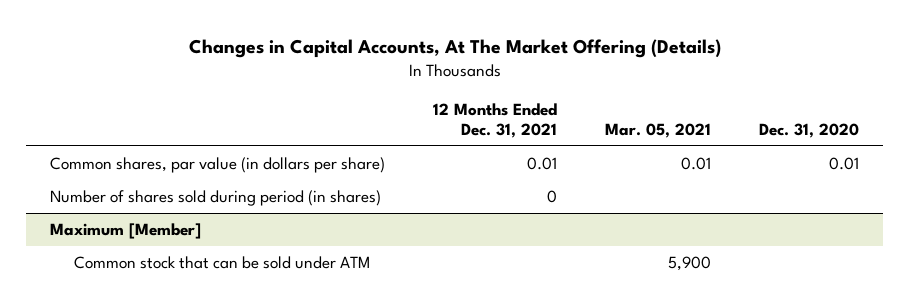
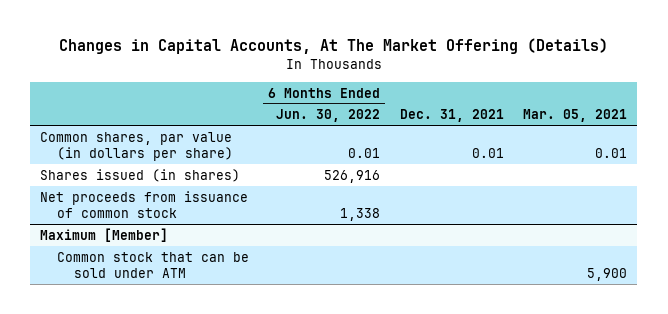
- | 12 Months Ended Dec. 31, 2021 | Mar. 05, 2021 | Dec. 31, 2020
+ | 6 Months Ended Jun. 30, 2022 | Dec. 31, 2021 | Mar. 05, 2021
- Number of shares sold during period (in shares) | 0 | |
+ Shares issued (in shares) | 526,916 | |
+ Net proceeds from issuance of common stock | 1,338 | |

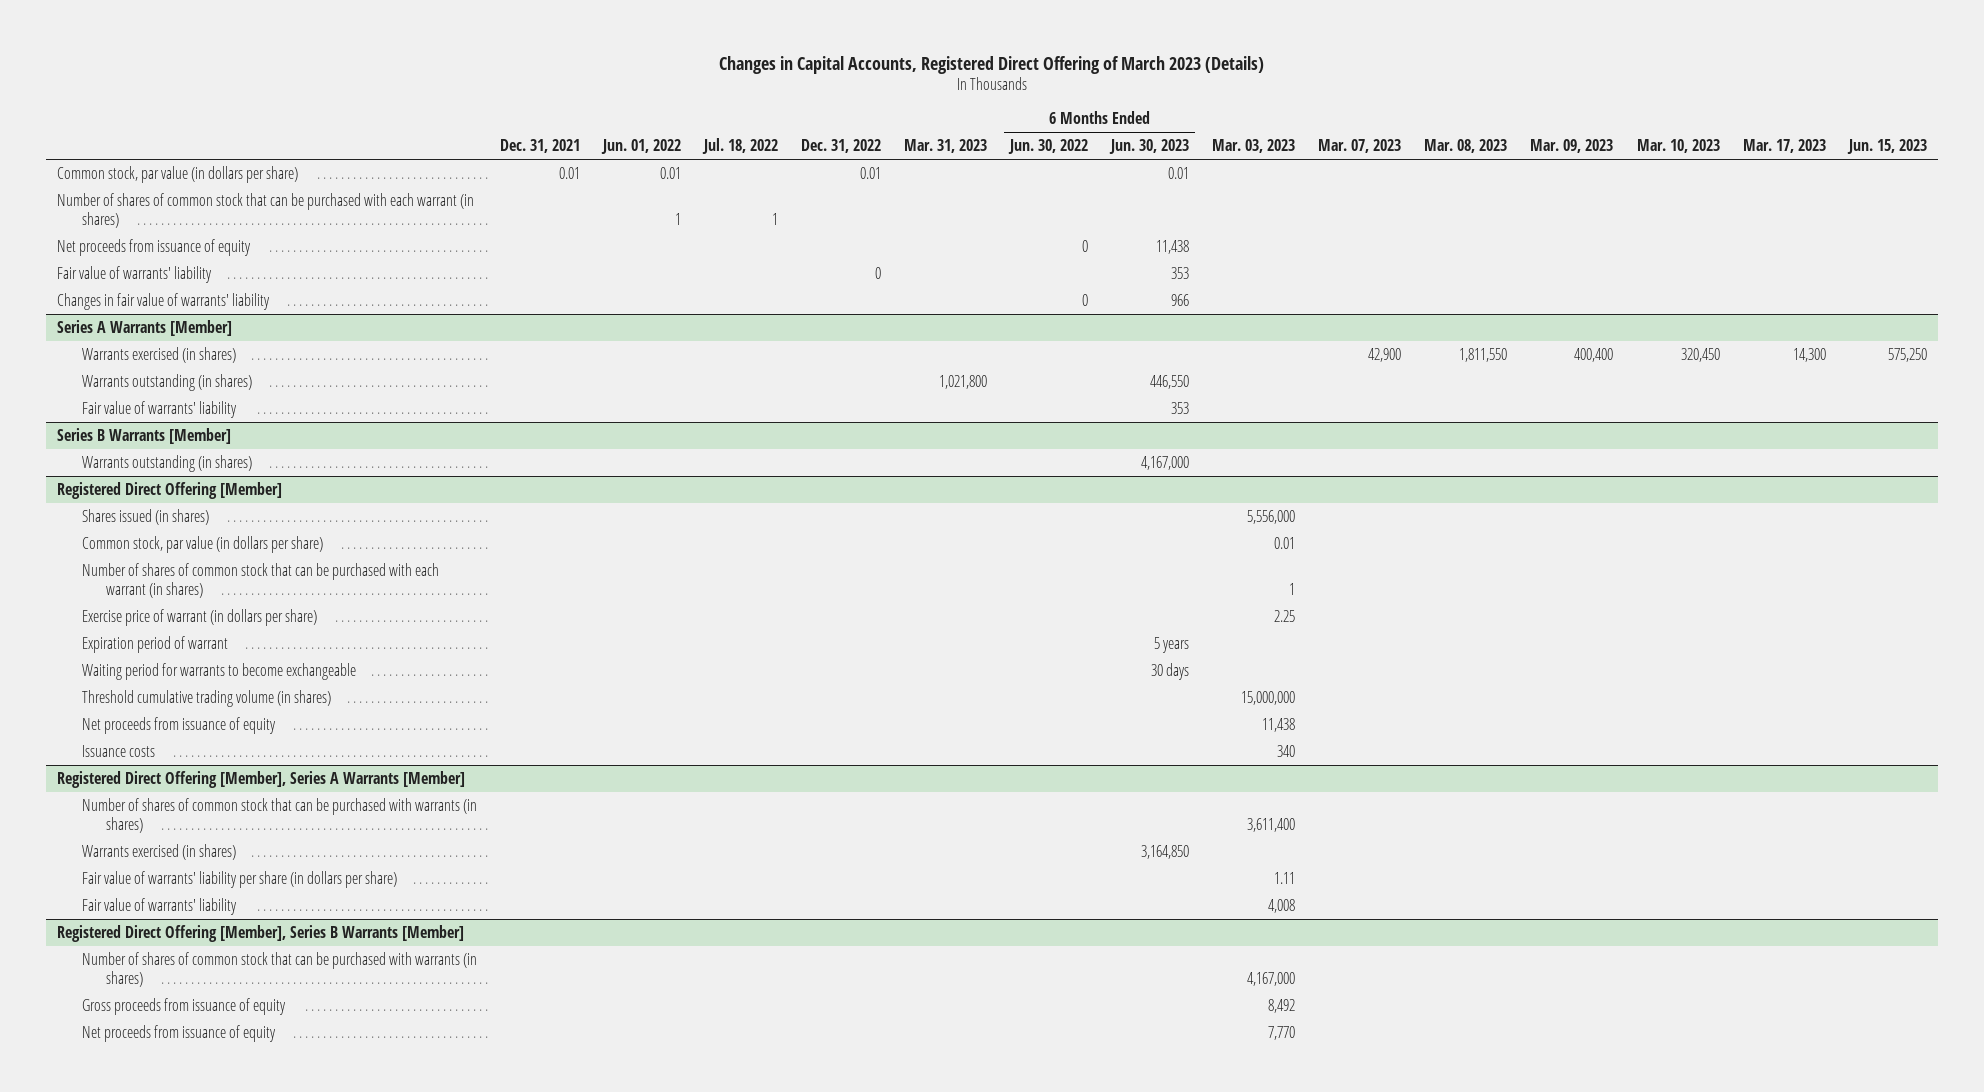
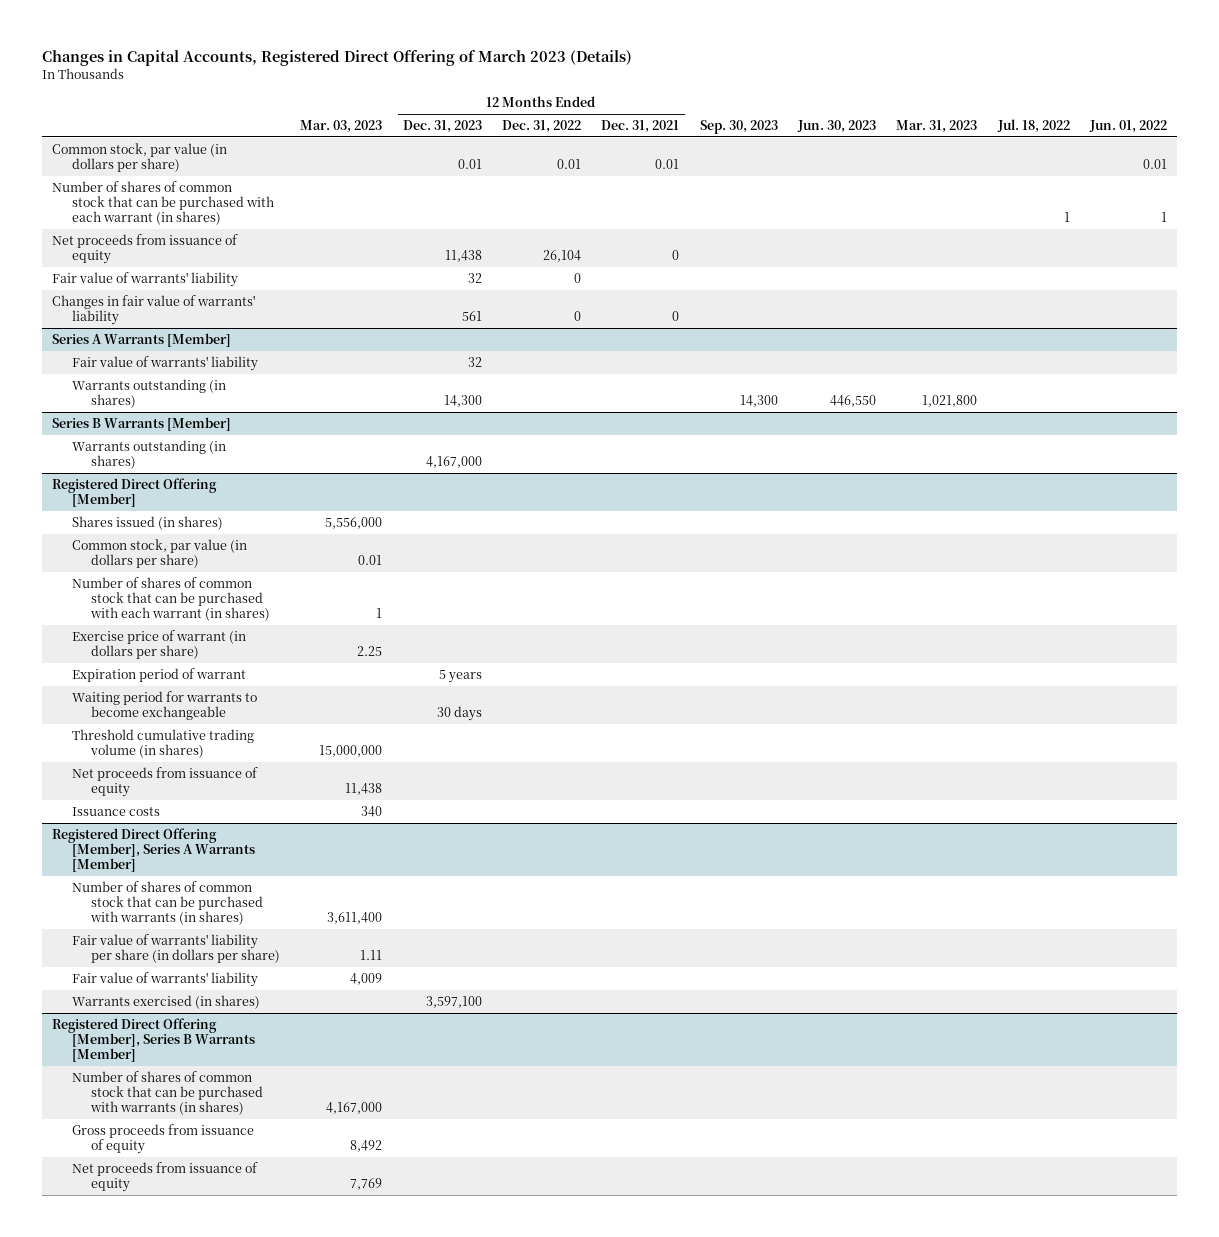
- | Dec. 31, 2021 | Jun. 01, 2022 | Jul. 18, 2022 | Dec. 31, 2022 | Mar. 31, 2023 | 6 Months Ended Jun. 30, 2022 | 6 Months Ended Jun. 30, 2023 | Mar. 03, 2023 | Mar. 07, 2023 | Mar. 08, 2023 | Mar. 09, 2023 | Mar. 10, 2023 | Mar. 17, 2023 | Jun. 15, 2023
+ | Mar. 03, 2023 | 12 Months Ended Dec. 31, 2023 | 12 Months Ended Dec. 31, 2022 | 12 Months Ended Dec. 31, 2021 | Sep. 30, 2023 | Jun. 30, 2023 | Mar. 31, 2023 | Jul. 18, 2022 | Jun. 01, 2022
@ Series A Warrants [Member]
- Warrants exercised (in shares) | | | | | | | | | 42,900 | 1,811,550 | 400,400 | 320,450 | 14,300 | 575,250
moved down: Warrants outstanding (in shares) | | 14,300 | | | 14,300 | 446,550 | 1,021,800 | |
@ Registered Direct Offering [Member], Series A Warrants [Member]
- Fair value of warrants' liability | | | | | | | | 4,008 | | | | | |
+ Fair value of warrants' liability | 4,009 | | | | | | | |
moved down: Warrants exercised (in shares) | | 3,597,100 | | | | | | |
@ Registered Direct Offering [Member], Series B Warrants [Member]
- Net proceeds from issuance of equity | | | | | | | | 7,770 | | | | | |
+ Net proceeds from issuance of equity | 7,769 | | | | | | | |

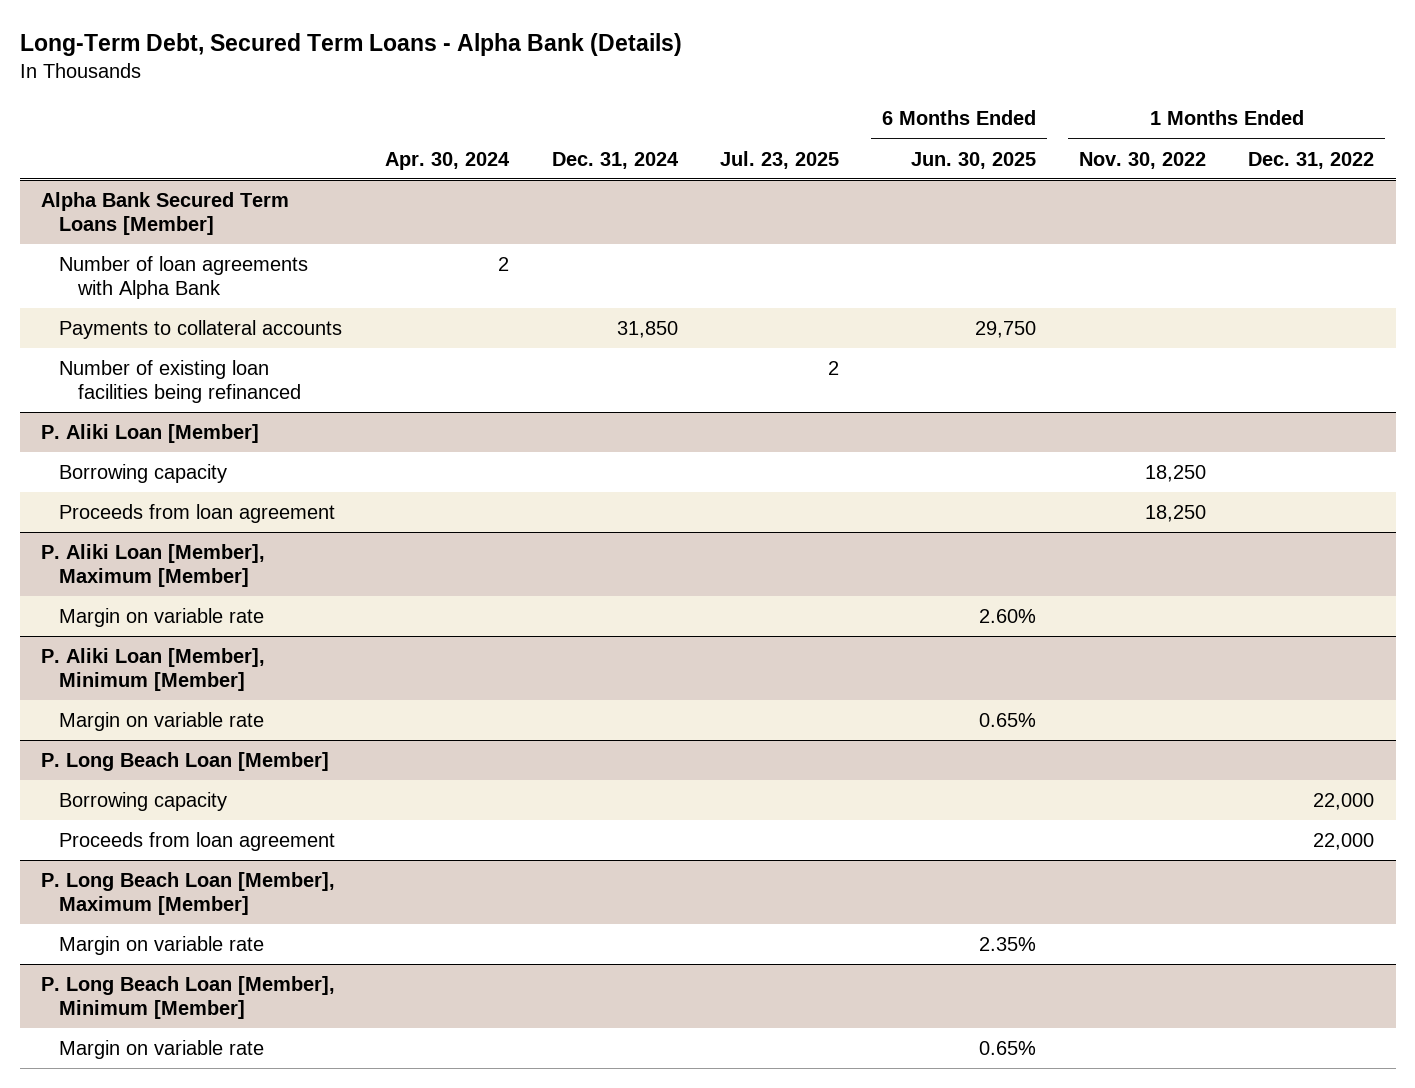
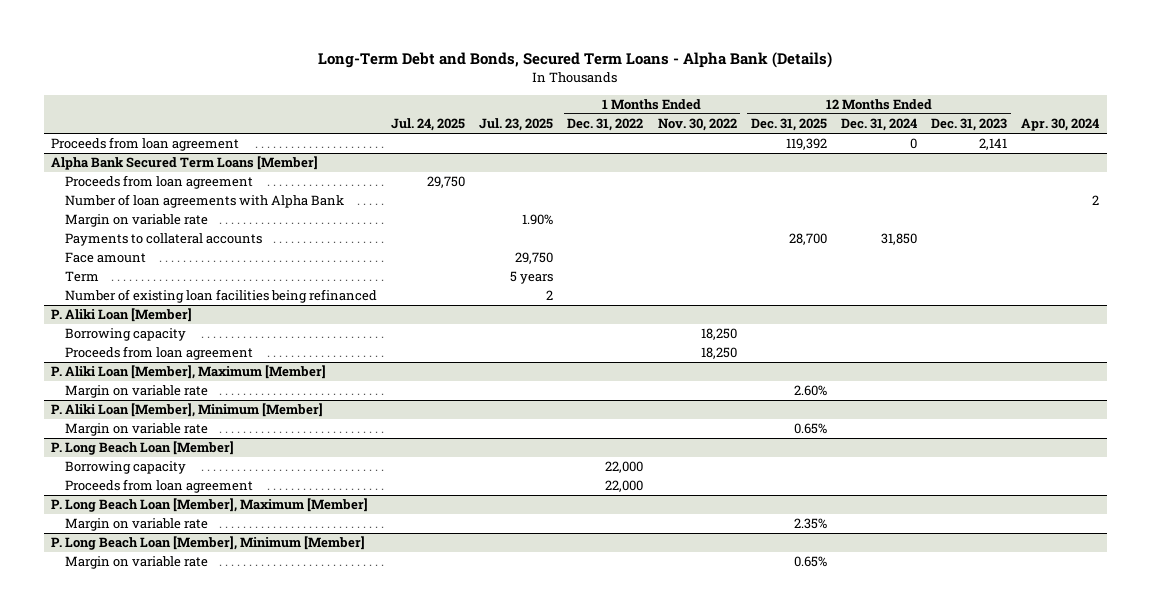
- Long-Term Debt, Secured Term Loans - Alpha Bank (Details)
+ Long-Term Debt and Bonds, Secured Term Loans - Alpha Bank (Details)
- | Apr. 30, 2024 | Dec. 31, 2024 | Jul. 23, 2025 | 6 Months Ended Jun. 30, 2025 | 1 Months Ended Nov. 30, 2022 | 1 Months Ended Dec. 31, 2022
+ | Jul. 24, 2025 | Jul. 23, 2025 | 1 Months Ended Dec. 31, 2022 | 1 Months Ended Nov. 30, 2022 | 12 Months Ended Dec. 31, 2025 | 12 Months Ended Dec. 31, 2024 | 12 Months Ended Dec. 31, 2023 | Apr. 30, 2024
+ Proceeds from loan agreement | | | | | 119,392 | 0 | 2,141 |
@ Alpha Bank Secured Term Loans [Member]
+ Proceeds from loan agreement | 29,750 | | | | | | |
+ Margin on variable rate | | 1.90% | | | | | |
+ Face amount | | 29,750 | | | | | |
+ Term | | 5 years | | | | | |

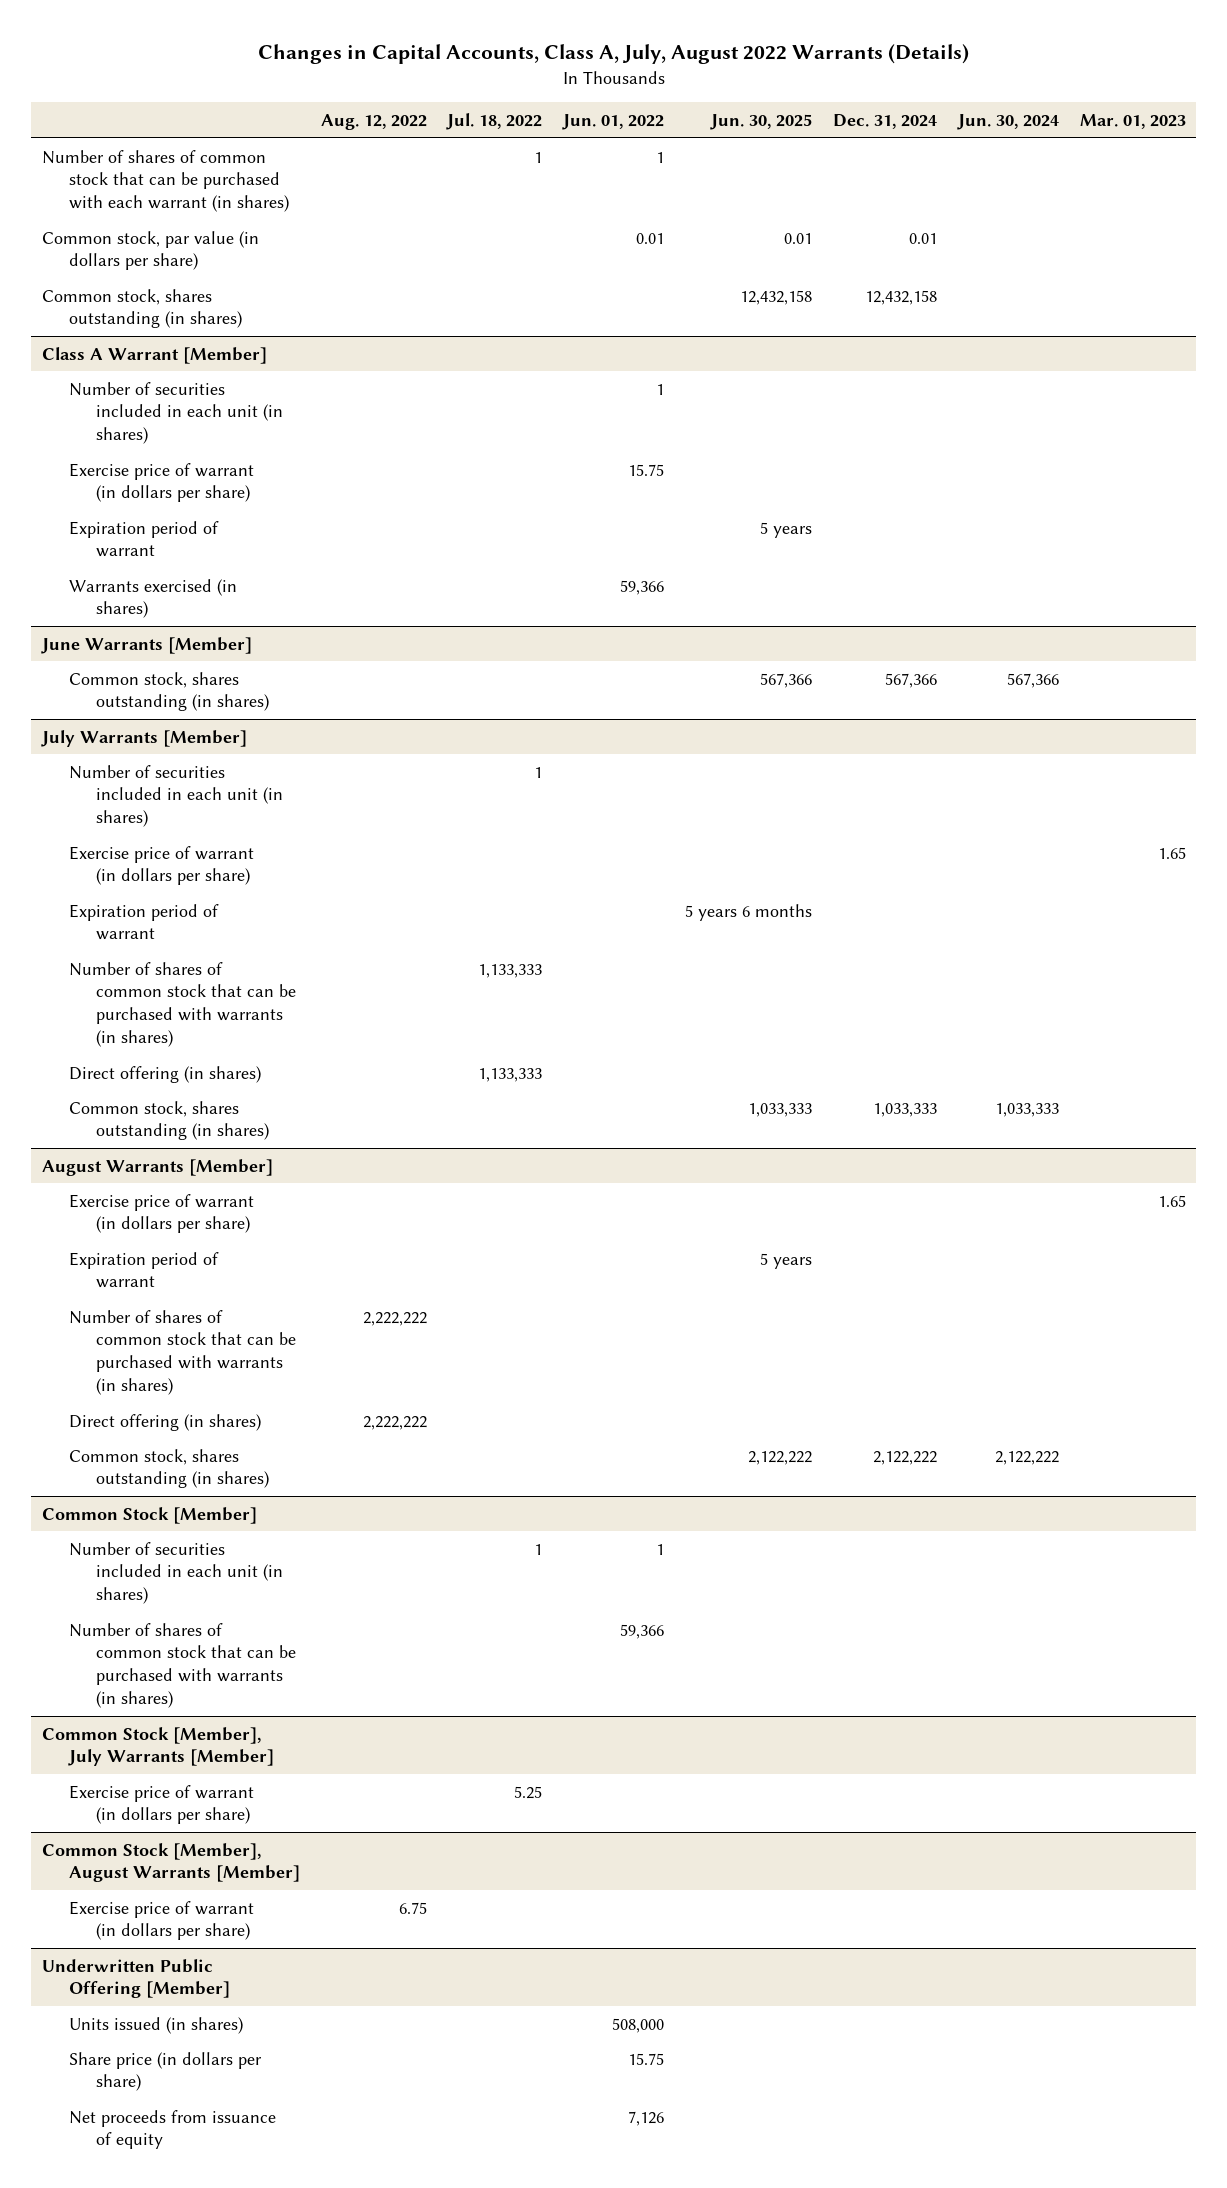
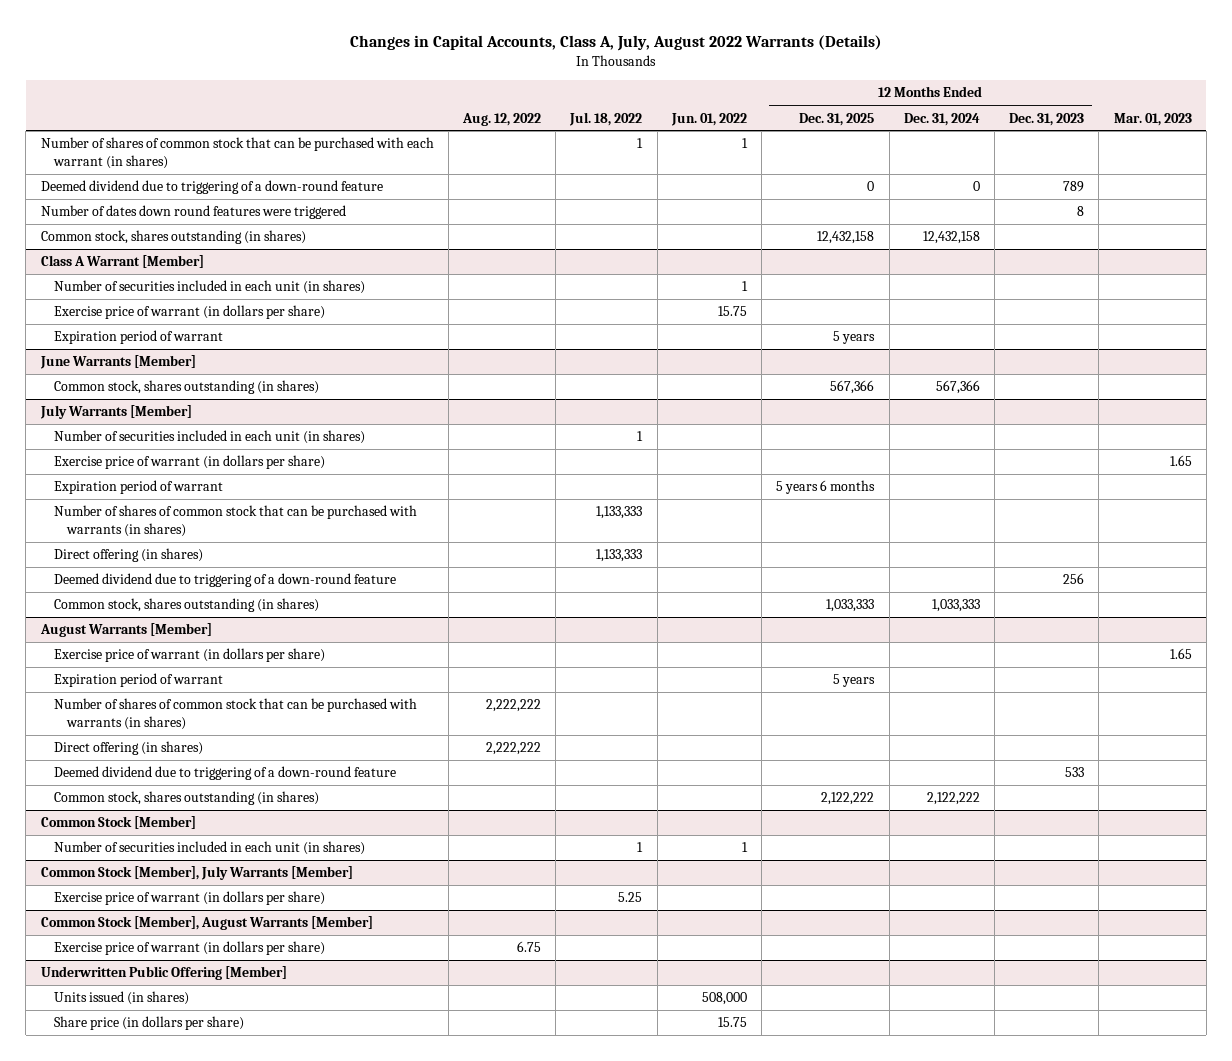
- | Aug. 12, 2022 | Jul. 18, 2022 | Jun. 01, 2022 | Jun. 30, 2025 | Dec. 31, 2024 | Jun. 30, 2024 | Mar. 01, 2023
+ | Aug. 12, 2022 | Jul. 18, 2022 | Jun. 01, 2022 | 12 Months Ended Dec. 31, 2025 | 12 Months Ended Dec. 31, 2024 | 12 Months Ended Dec. 31, 2023 | Mar. 01, 2023
- Common stock, par value (in dollars per share) | | | 0.01 | 0.01 | 0.01 | |
+ Deemed dividend due to triggering of a down-round feature | | | | 0 | 0 | 789 |
+ Number of dates down round features were triggered | | | | | | 8 |
@ Class A Warrant [Member]
- Warrants exercised (in shares) | | | 59,366 | | | |
@ July Warrants [Member]
+ Deemed dividend due to triggering of a down-round feature | | | | | | 256 |
@ August Warrants [Member]
+ Deemed dividend due to triggering of a down-round feature | | | | | | 533 |
@ Common Stock [Member]
- Number of shares of common stock that can be purchased with warrants (in shares) | | | 59,366 | | | |
@ Underwritten Public Offering [Member]
- Net proceeds from issuance of equity | | | 7,126 | | | |

